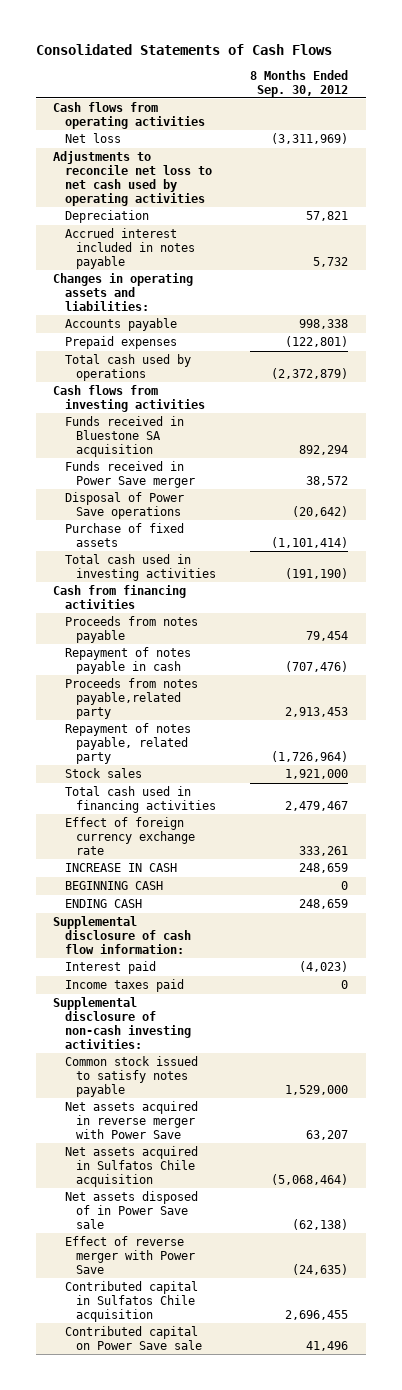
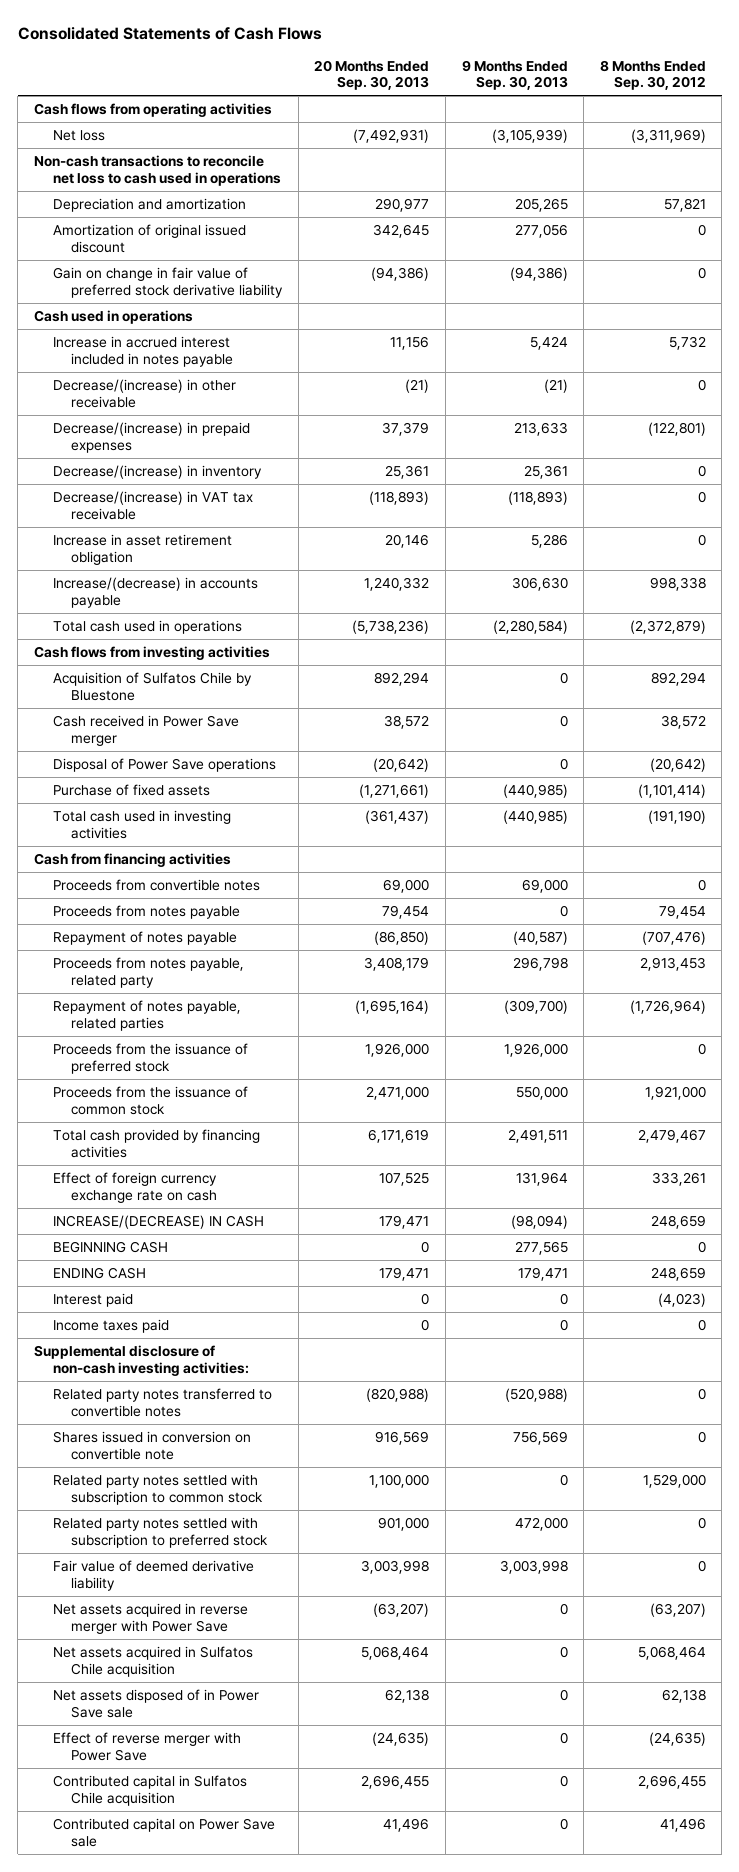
- | 8 Months Ended Sep. 30, 2012
+ | 20 Months Ended Sep. 30, 2013 | 9 Months Ended Sep. 30, 2013 | 8 Months Ended Sep. 30, 2012
- Adjustments to reconcile net loss to net cash used by operating activities
- Depreciation | 57,821
- Accrued interest included in notes payable | 5,732
- Changes in operating assets and liabilities:
- Accounts payable | 998,338
- Prepaid expenses | (122,801)
- Total cash used by operations | (2,372,879)
+ Non-cash transactions to reconcile net loss to cash used in operations
+ Depreciation and amortization | 290,977 | 205,265 | 57,821
+ Amortization of original issued discount | 342,645 | 277,056 | 0
+ Gain on change in fair value of preferred stock derivative liability | (94,386) | (94,386) | 0
+ Cash used in operations
+ Increase in accrued interest included in notes payable | 11,156 | 5,424 | 5,732
+ Decrease/(increase) in other receivable | (21) | (21) | 0
+ Decrease/(increase) in prepaid expenses | 37,379 | 213,633 | (122,801)
+ Decrease/(increase) in inventory | 25,361 | 25,361 | 0
+ Decrease/(increase) in VAT tax receivable | (118,893) | (118,893) | 0
+ Increase in asset retirement obligation | 20,146 | 5,286 | 0
+ Increase/(decrease) in accounts payable | 1,240,332 | 306,630 | 998,338
+ Total cash used in operations | (5,738,236) | (2,280,584) | (2,372,879)
- Funds received in Bluestone SA acquisition | 892,294
- Funds received in Power Save merger | 38,572
+ Acquisition of Sulfatos Chile by Bluestone | 892,294 | 0 | 892,294
+ Cash received in Power Save merger | 38,572 | 0 | 38,572
+ Proceeds from convertible notes | 69,000 | 69,000 | 0
- Repayment of notes payable in cash | (707,476)
- Proceeds from notes payable,related party | 2,913,453
- Repayment of notes payable, related party | (1,726,964)
- Stock sales | 1,921,000
- Total cash used in financing activities | 2,479,467
- Effect of foreign currency exchange rate | 333,261
- INCREASE IN CASH | 248,659
+ Repayment of notes payable | (86,850) | (40,587) | (707,476)
+ Proceeds from notes payable, related party | 3,408,179 | 296,798 | 2,913,453
+ Repayment of notes payable, related parties | (1,695,164) | (309,700) | (1,726,964)
+ Proceeds from the issuance of preferred stock | 1,926,000 | 1,926,000 | 0
+ Proceeds from the issuance of common stock | 2,471,000 | 550,000 | 1,921,000
+ Total cash provided by financing activities | 6,171,619 | 2,491,511 | 2,479,467
+ Effect of foreign currency exchange rate on cash | 107,525 | 131,964 | 333,261
+ INCREASE/(DECREASE) IN CASH | 179,471 | (98,094) | 248,659
- Supplemental disclosure of cash flow information:
- Common stock issued to satisfy notes payable | 1,529,000
- Net assets acquired in reverse merger with Power Save | 63,207
- Net assets acquired in Sulfatos Chile acquisition | (5,068,464)
- Net assets disposed of in Power Save sale | (62,138)
+ Related party notes transferred to convertible notes | (820,988) | (520,988) | 0
+ Shares issued in conversion on convertible note | 916,569 | 756,569 | 0
+ Related party notes settled with subscription to common stock | 1,100,000 | 0 | 1,529,000
+ Related party notes settled with subscription to preferred stock | 901,000 | 472,000 | 0
+ Fair value of deemed derivative liability | 3,003,998 | 3,003,998 | 0
+ Net assets acquired in reverse merger with Power Save | (63,207) | 0 | (63,207)
+ Net assets acquired in Sulfatos Chile acquisition | 5,068,464 | 0 | 5,068,464
+ Net assets disposed of in Power Save sale | 62,138 | 0 | 62,138

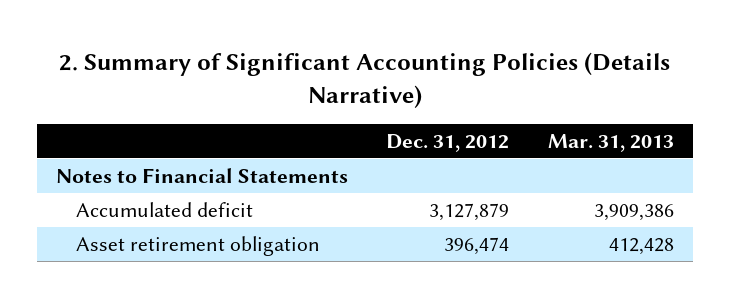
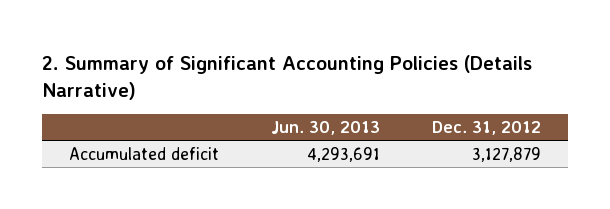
- | Dec. 31, 2012 | Mar. 31, 2013
+ | Jun. 30, 2013 | Dec. 31, 2012
- Notes to Financial Statements
- Asset retirement obligation | 396,474 | 412,428

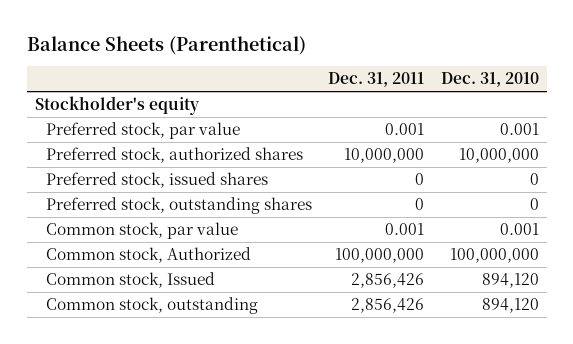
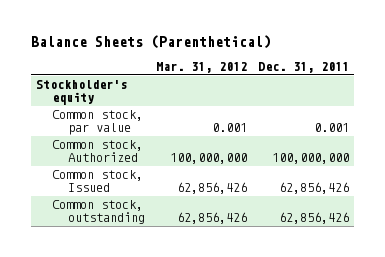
- | Dec. 31, 2011 | Dec. 31, 2010
+ | Mar. 31, 2012 | Dec. 31, 2011
- Preferred stock, par value | 0.001 | 0.001
- Preferred stock, authorized shares | 10,000,000 | 10,000,000
- Preferred stock, issued shares | 0 | 0
- Preferred stock, outstanding shares | 0 | 0
- Common stock, Issued | 2,856,426 | 894,120
- Common stock, outstanding | 2,856,426 | 894,120
+ Common stock, Issued | 62,856,426 | 62,856,426
+ Common stock, outstanding | 62,856,426 | 62,856,426

